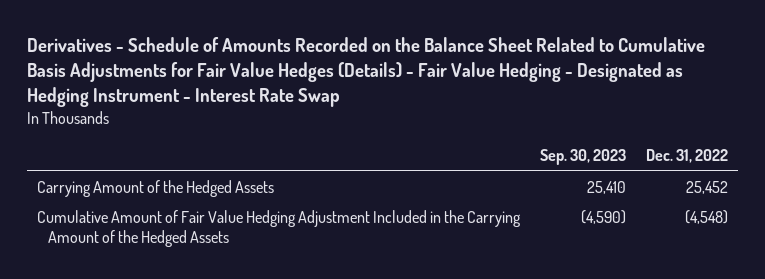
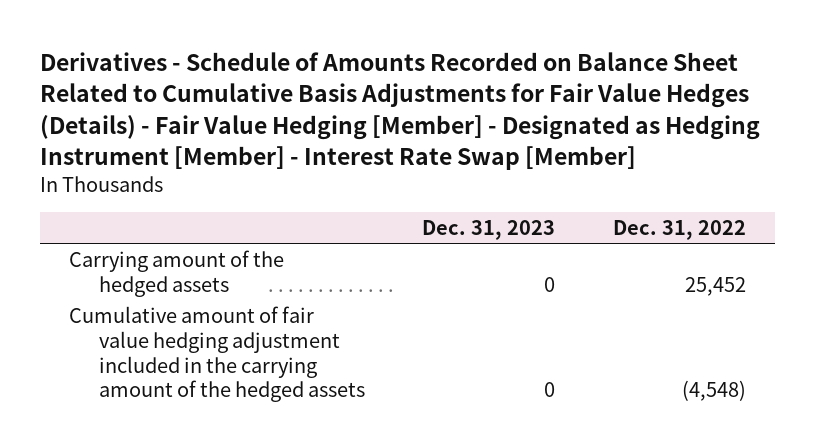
- Derivatives - Schedule of Amounts Recorded on the Balance Sheet Related to Cumulative Basis Adjustments for Fair Value Hedges (Details) - Fair Value Hedging - Designated as Hedging Instrument - Interest Rate Swap
+ Derivatives - Schedule of Amounts Recorded on Balance Sheet Related to Cumulative Basis Adjustments for Fair Value Hedges (Details) - Fair Value Hedging [Member] - Designated as Hedging Instrument [Member] - Interest Rate Swap [Member]
- | Sep. 30, 2023 | Dec. 31, 2022
+ | Dec. 31, 2023 | Dec. 31, 2022
- Carrying Amount of the Hedged Assets | 25,410 | 25,452
- Cumulative Amount of Fair Value Hedging Adjustment Included in the Carrying Amount of the Hedged Assets | (4,590) | (4,548)
+ Carrying amount of the hedged assets | 0 | 25,452
+ Cumulative amount of fair value hedging adjustment included in the carrying amount of the hedged assets | 0 | (4,548)

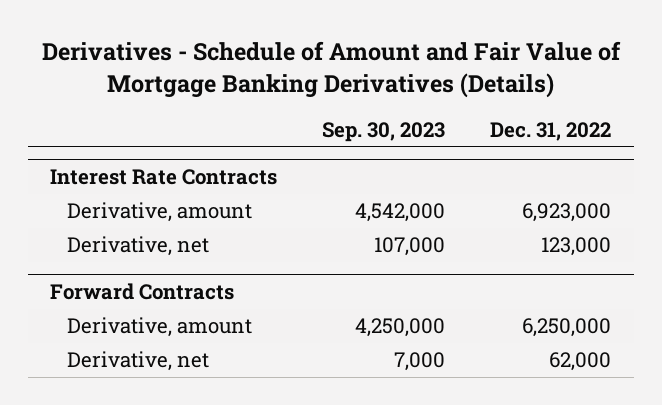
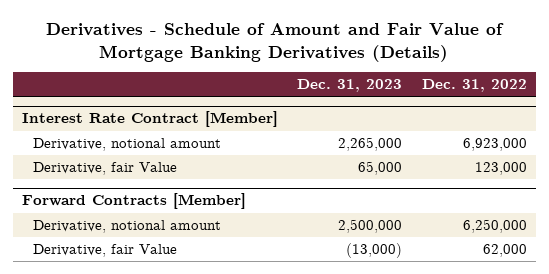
- | Sep. 30, 2023 | Dec. 31, 2022
+ | Dec. 31, 2023 | Dec. 31, 2022
- Interest Rate Contracts
- Derivative, amount | 4,542,000 | 6,923,000
- Derivative, net | 107,000 | 123,000
- Forward Contracts
- Derivative, amount | 4,250,000 | 6,250,000
- Derivative, net | 7,000 | 62,000
+ Interest Rate Contract [Member]
+ Derivative, notional amount | 2,265,000 | 6,923,000
+ Derivative, fair Value | 65,000 | 123,000
+ Forward Contracts [Member]
+ Derivative, notional amount | 2,500,000 | 6,250,000
+ Derivative, fair Value | (13,000) | 62,000

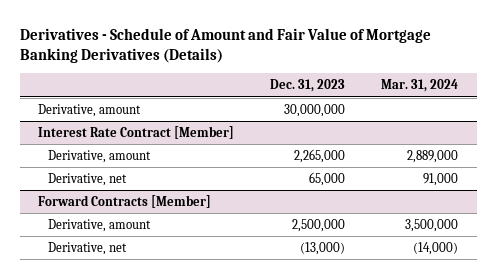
- | Dec. 31, 2023 | Dec. 31, 2022
+ | Dec. 31, 2023 | Mar. 31, 2024
+ Derivative, amount | 30,000,000 |
@ Interest Rate Contract [Member]
- Derivative, notional amount | 2,265,000 | 6,923,000
- Derivative, fair Value | 65,000 | 123,000
+ Derivative, amount | 2,265,000 | 2,889,000
+ Derivative, net | 65,000 | 91,000
@ Forward Contracts [Member]
- Derivative, notional amount | 2,500,000 | 6,250,000
- Derivative, fair Value | (13,000) | 62,000
+ Derivative, amount | 2,500,000 | 3,500,000
+ Derivative, net | (13,000) | (14,000)

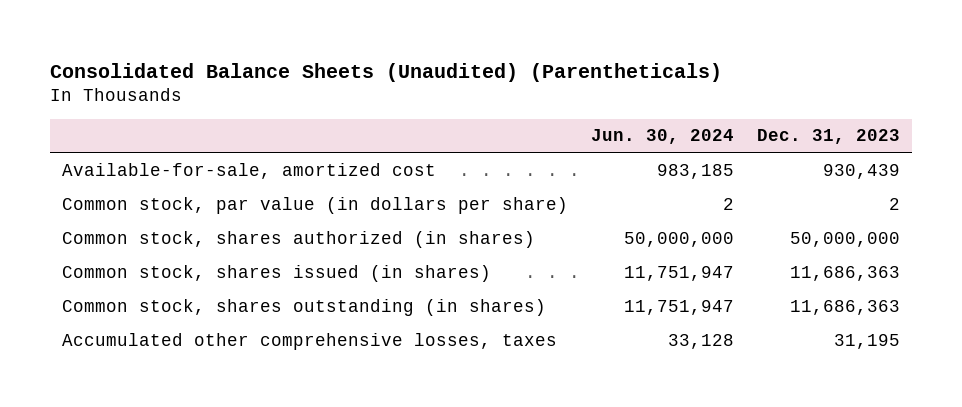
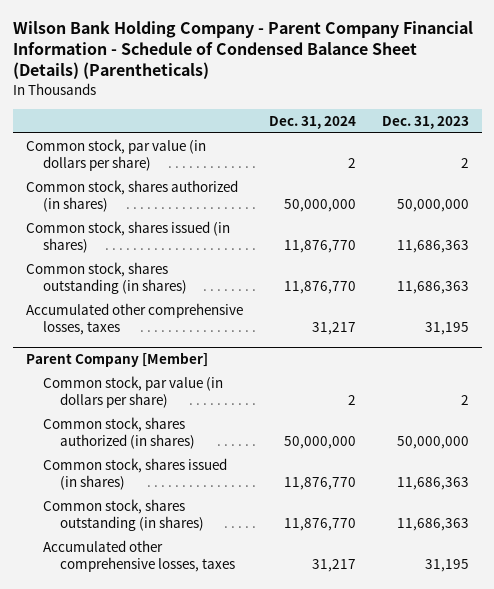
- Consolidated Balance Sheets (Unaudited) (Parentheticals)
+ Wilson Bank Holding Company - Parent Company Financial Information - Schedule of Condensed Balance Sheet (Details) (Parentheticals)
- | Jun. 30, 2024 | Dec. 31, 2023
+ | Dec. 31, 2024 | Dec. 31, 2023
- Available-for-sale, amortized cost | 983,185 | 930,439
+ Parent Company [Member]
+ Common stock, par value (in dollars per share) | 2 | 2
+ Common stock, shares authorized (in shares) | 50,000,000 | 50,000,000
+ Common stock, shares issued (in shares) | 11,876,770 | 11,686,363
+ Common stock, shares outstanding (in shares) | 11,876,770 | 11,686,363
+ Accumulated other comprehensive losses, taxes | 31,217 | 31,195

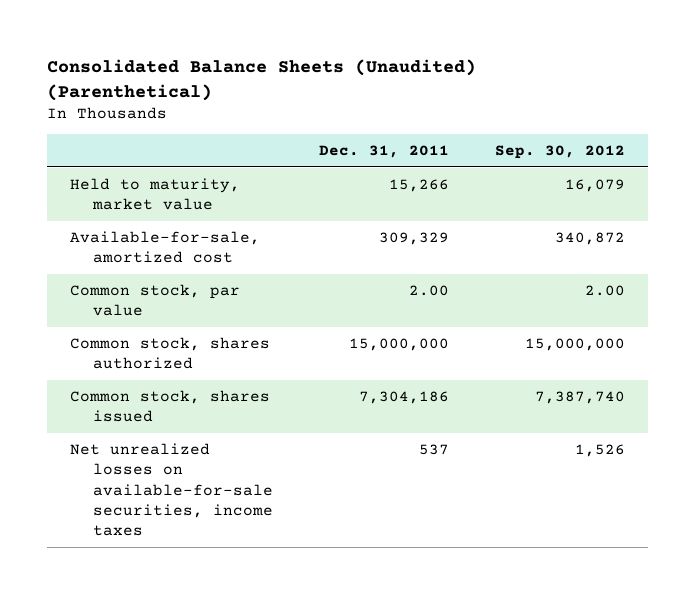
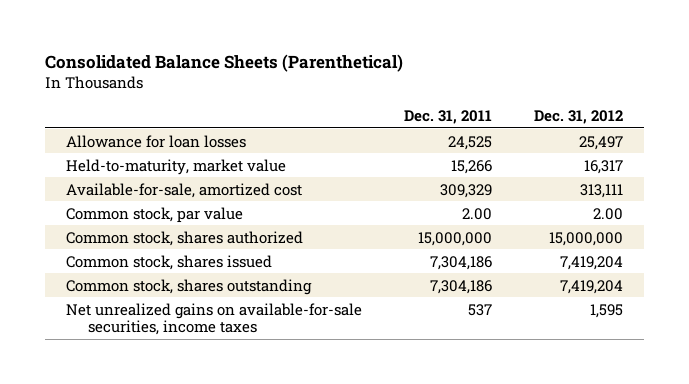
- Consolidated Balance Sheets (Unaudited) (Parenthetical)
+ Consolidated Balance Sheets (Parenthetical)
- | Dec. 31, 2011 | Sep. 30, 2012
+ | Dec. 31, 2011 | Dec. 31, 2012
- Held to maturity, market value | 15,266 | 16,079
+ Allowance for loan losses | 24,525 | 25,497
+ Held-to-maturity, market value | 15,266 | 16,317
- Net unrealized losses on available-for-sale securities, income taxes | 537 | 1,526
+ Common stock, shares outstanding | 7,304,186 | 7,419,204
+ Net unrealized gains on available-for-sale securities, income taxes | 537 | 1,595

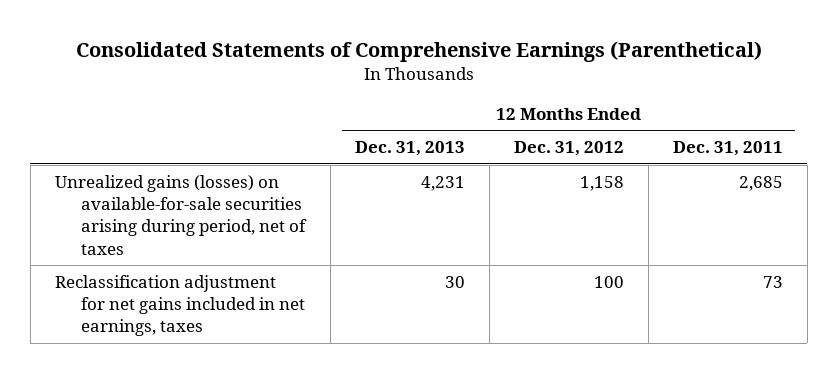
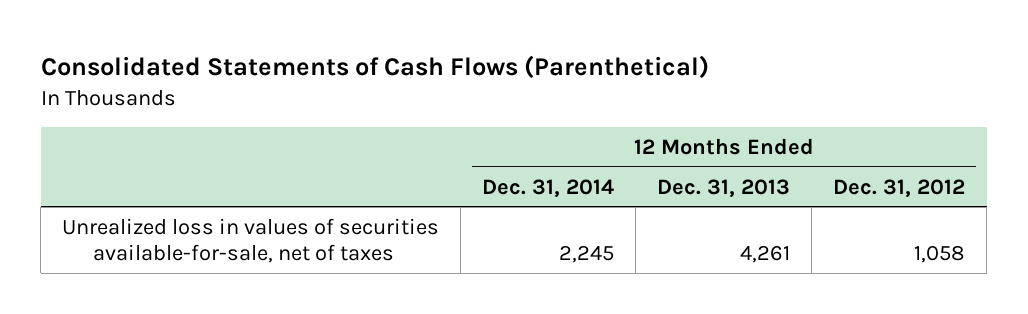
- Consolidated Statements of Comprehensive Earnings (Parenthetical)
+ Consolidated Statements of Cash Flows (Parenthetical)
- | 12 Months Ended Dec. 31, 2013 | 12 Months Ended Dec. 31, 2012 | 12 Months Ended Dec. 31, 2011
+ | 12 Months Ended Dec. 31, 2014 | 12 Months Ended Dec. 31, 2013 | 12 Months Ended Dec. 31, 2012
- Unrealized gains (losses) on available-for-sale securities arising during period, net of taxes | 4,231 | 1,158 | 2,685
- Reclassification adjustment for net gains included in net earnings, taxes | 30 | 100 | 73
+ Unrealized loss in values of securities available-for-sale, net of taxes | 2,245 | 4,261 | 1,058

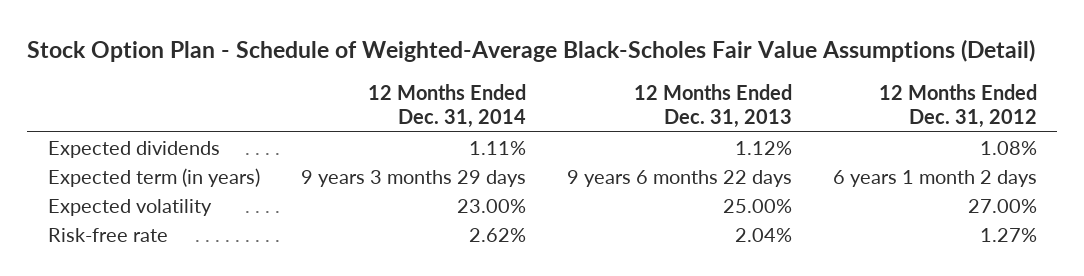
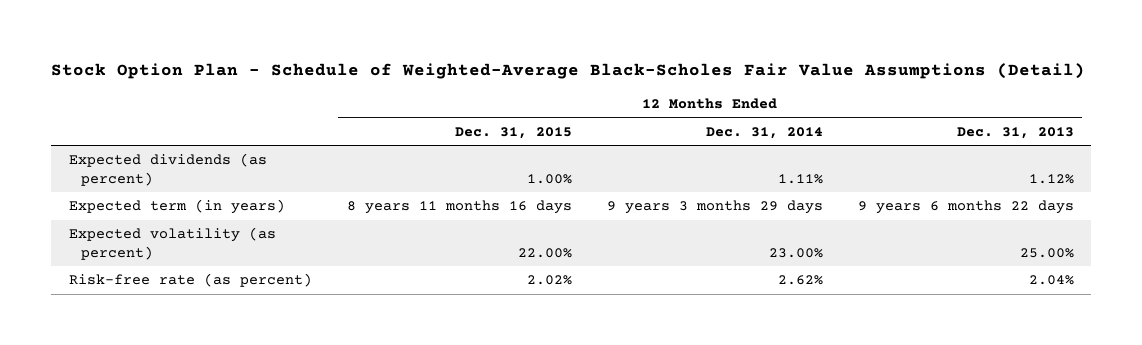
- | 12 Months Ended Dec. 31, 2014 | 12 Months Ended Dec. 31, 2013 | 12 Months Ended Dec. 31, 2012
+ | 12 Months Ended Dec. 31, 2015 | 12 Months Ended Dec. 31, 2014 | 12 Months Ended Dec. 31, 2013
- Expected dividends | 1.11% | 1.12% | 1.08%
+ Expected dividends (as percent) | 1.00% | 1.11% | 1.12%
- Expected volatility | 23.00% | 25.00% | 27.00%
- Risk-free rate | 2.62% | 2.04% | 1.27%
+ Expected volatility (as percent) | 22.00% | 23.00% | 25.00%
+ Risk-free rate (as percent) | 2.02% | 2.62% | 2.04%

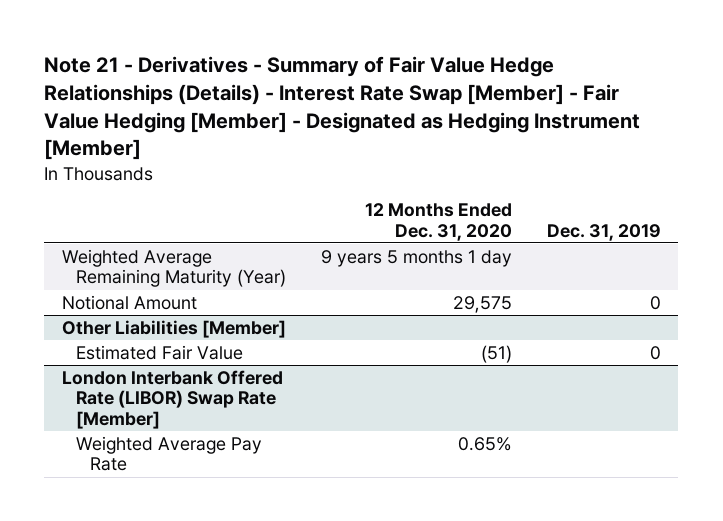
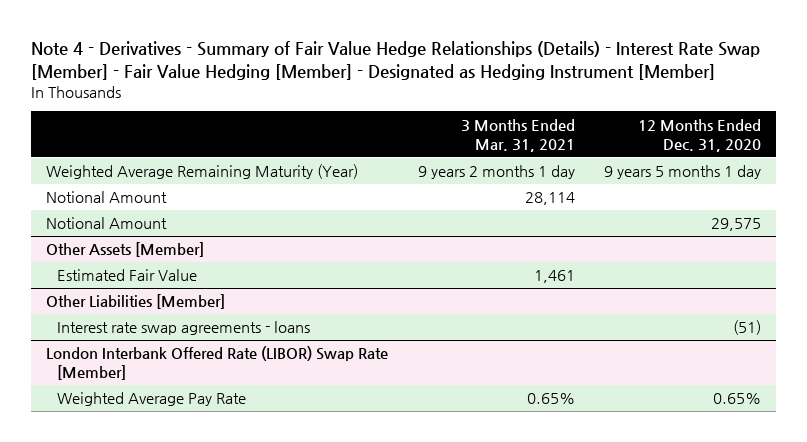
- Note 21 - Derivatives - Summary of Fair Value Hedge Relationships (Details) - Interest Rate Swap [Member] - Fair Value Hedging [Member] - Designated as Hedging Instrument [Member]
+ Note 4 - Derivatives - Summary of Fair Value Hedge Relationships (Details) - Interest Rate Swap [Member] - Fair Value Hedging [Member] - Designated as Hedging Instrument [Member]
- | 12 Months Ended Dec. 31, 2020 | Dec. 31, 2019
+ | 3 Months Ended Mar. 31, 2021 | 12 Months Ended Dec. 31, 2020
+ Notional Amount | 28,114 |
+ Other Assets [Member]
+ Estimated Fair Value | 1,461 |
@ Other Liabilities [Member]
- Estimated Fair Value | (51) | 0
+ Interest rate swap agreements - loans | | (51)

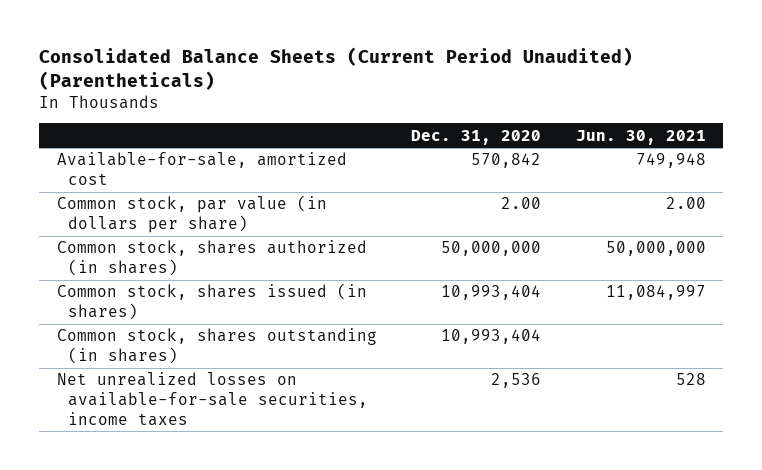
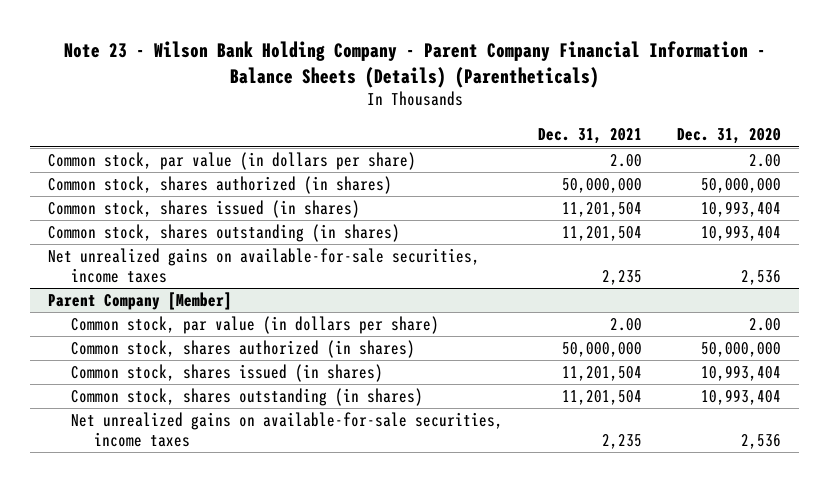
- Consolidated Balance Sheets (Current Period Unaudited) (Parentheticals)
+ Note 23 - Wilson Bank Holding Company - Parent Company Financial Information - Balance Sheets (Details) (Parentheticals)
- | Dec. 31, 2020 | Jun. 30, 2021
+ | Dec. 31, 2021 | Dec. 31, 2020
- Available-for-sale, amortized cost | 570,842 | 749,948
- Net unrealized losses on available-for-sale securities, income taxes | 2,536 | 528
+ Net unrealized gains on available-for-sale securities, income taxes | 2,235 | 2,536
+ Parent Company [Member]
+ Common stock, par value (in dollars per share) | 2.00 | 2.00
+ Common stock, shares authorized (in shares) | 50,000,000 | 50,000,000
+ Common stock, shares issued (in shares) | 11,201,504 | 10,993,404
+ Common stock, shares outstanding (in shares) | 11,201,504 | 10,993,404
+ Net unrealized gains on available-for-sale securities, income taxes | 2,235 | 2,536

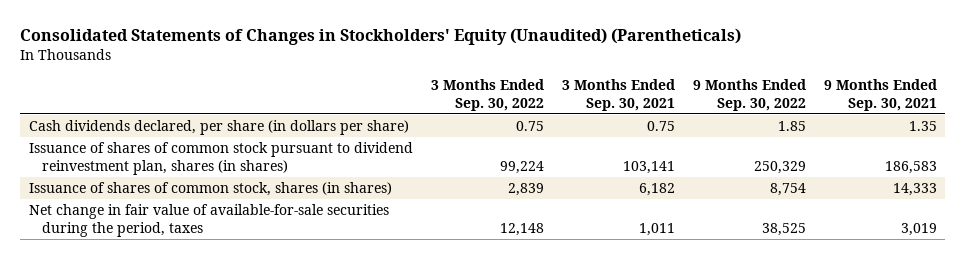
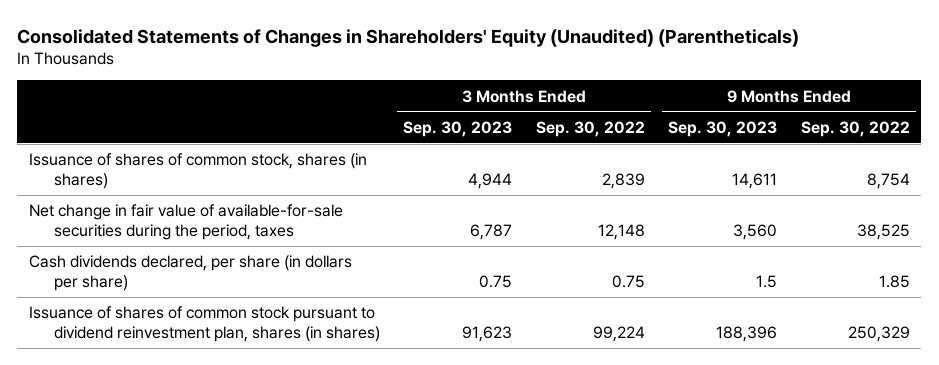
- Consolidated Statements of Changes in Stockholders' Equity (Unaudited) (Parentheticals)
+ Consolidated Statements of Changes in Shareholders' Equity (Unaudited) (Parentheticals)
- | 3 Months Ended Sep. 30, 2022 | 3 Months Ended Sep. 30, 2021 | 9 Months Ended Sep. 30, 2022 | 9 Months Ended Sep. 30, 2021
+ | 3 Months Ended Sep. 30, 2023 | 3 Months Ended Sep. 30, 2022 | 9 Months Ended Sep. 30, 2023 | 9 Months Ended Sep. 30, 2022
moved down: Cash dividends declared, per share (in dollars per share) | 0.75 | 0.75 | 1.5 | 1.85
moved down: Issuance of shares of common stock pursuant to dividend reinvestment plan, shares (in shares) | 91,623 | 99,224 | 188,396 | 250,329

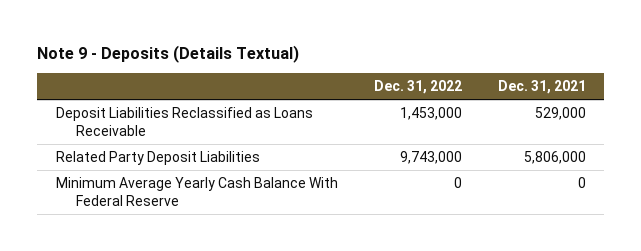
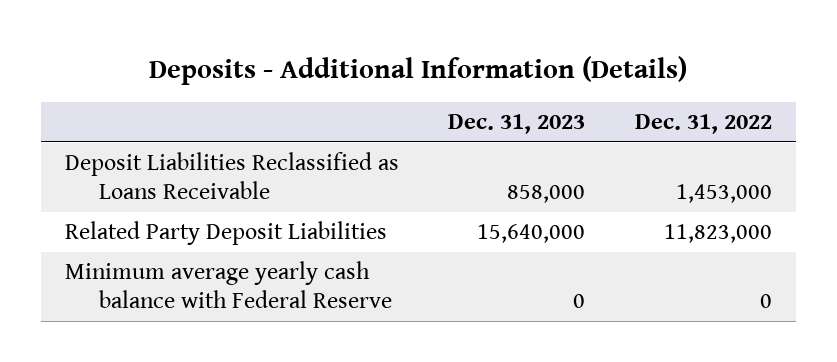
- Note 9 - Deposits (Details Textual)
+ Deposits - Additional Information (Details)
- | Dec. 31, 2022 | Dec. 31, 2021
+ | Dec. 31, 2023 | Dec. 31, 2022
- Related Party Deposit Liabilities | 9,743,000 | 5,806,000
- Minimum Average Yearly Cash Balance With Federal Reserve | 0 | 0
+ Related Party Deposit Liabilities | 15,640,000 | 11,823,000
+ Minimum average yearly cash balance with Federal Reserve | 0 | 0

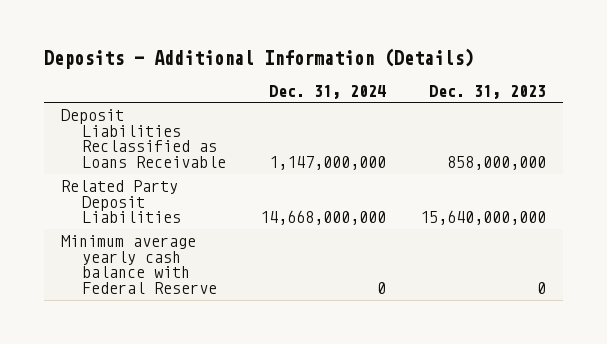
- | Dec. 31, 2023 | Dec. 31, 2022
+ | Dec. 31, 2024 | Dec. 31, 2023
- Deposit Liabilities Reclassified as Loans Receivable | 858,000 | 1,453,000
- Related Party Deposit Liabilities | 15,640,000 | 11,823,000
+ Deposit Liabilities Reclassified as Loans Receivable | 1,147,000,000 | 858,000,000
+ Related Party Deposit Liabilities | 14,668,000,000 | 15,640,000,000

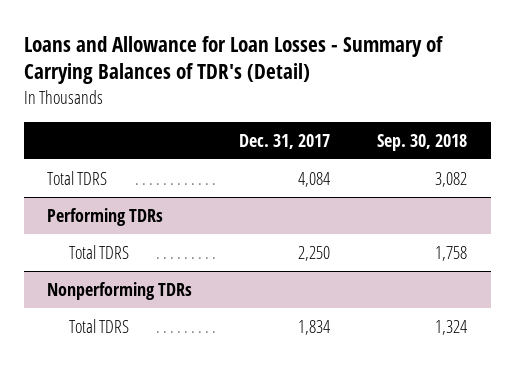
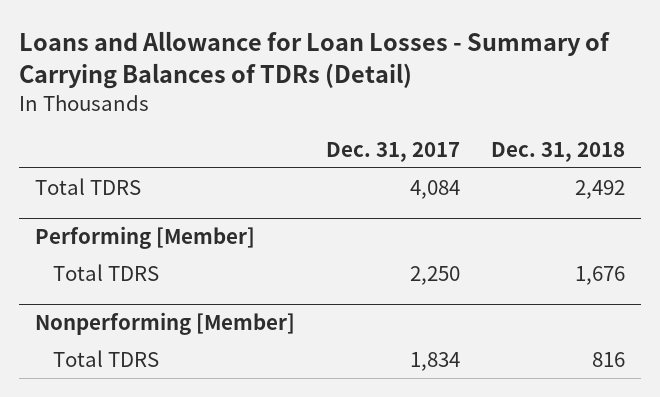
- Loans and Allowance for Loan Losses - Summary of Carrying Balances of TDR's (Detail)
+ Loans and Allowance for Loan Losses - Summary of Carrying Balances of TDRs (Detail)
- | Dec. 31, 2017 | Sep. 30, 2018
+ | Dec. 31, 2017 | Dec. 31, 2018
- Performing TDRs
+ Performing [Member]
- Nonperforming TDRs
+ Nonperforming [Member]

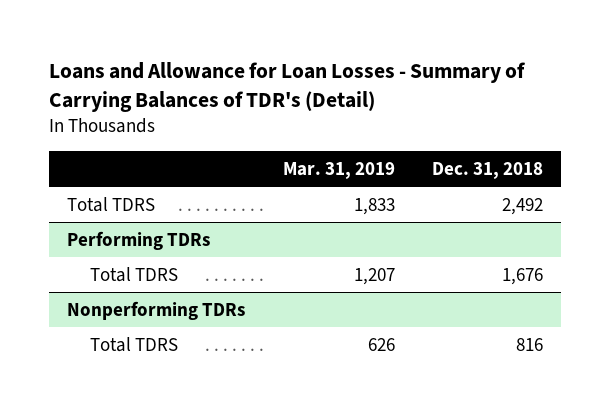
- Loans and Allowance for Loan Losses - Summary of Carrying Balances of TDRs (Detail)
+ Loans and Allowance for Loan Losses - Summary of Carrying Balances of TDR's (Detail)
- | Dec. 31, 2017 | Dec. 31, 2018
+ | Mar. 31, 2019 | Dec. 31, 2018
- Performing [Member]
+ Performing TDRs
- Nonperforming [Member]
+ Nonperforming TDRs

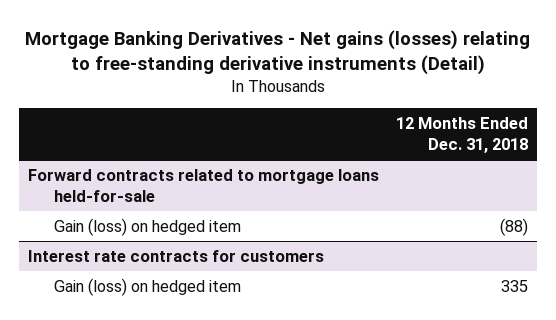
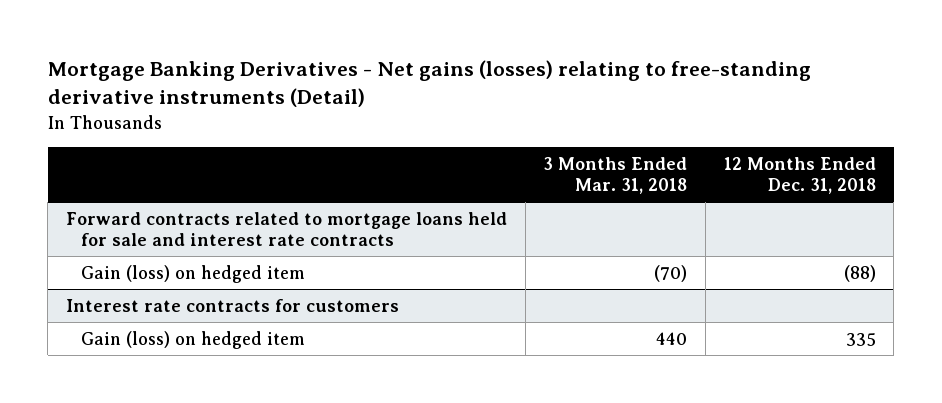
- | 12 Months Ended Dec. 31, 2018
+ | 3 Months Ended Mar. 31, 2018 | 12 Months Ended Dec. 31, 2018
- Forward contracts related to mortgage loans held-for-sale
+ Forward contracts related to mortgage loans held for sale and interest rate contracts

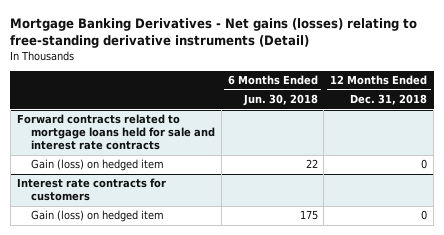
- | 3 Months Ended Mar. 31, 2018 | 12 Months Ended Dec. 31, 2018
+ | 6 Months Ended Jun. 30, 2018 | 12 Months Ended Dec. 31, 2018
@ Forward contracts related to mortgage loans held for sale and interest rate contracts
- Gain (loss) on hedged item | (70) | (88)
+ Gain (loss) on hedged item | 22 | 0
@ Interest rate contracts for customers
- Gain (loss) on hedged item | 440 | 335
+ Gain (loss) on hedged item | 175 | 0

